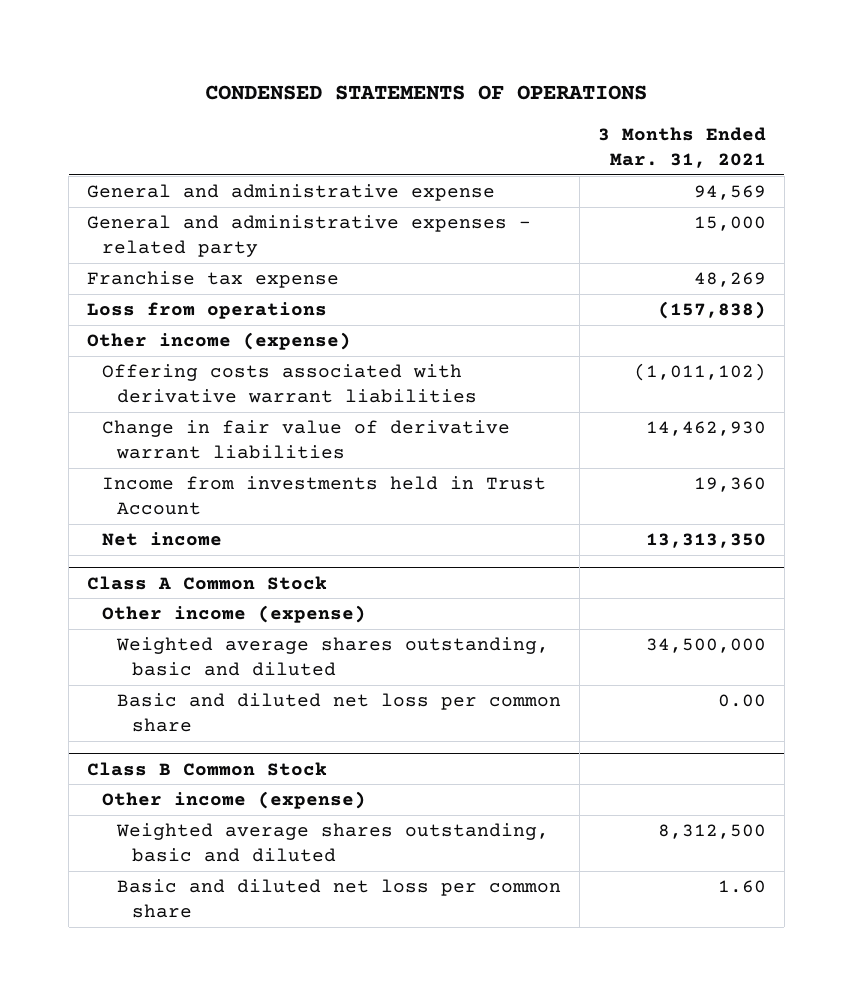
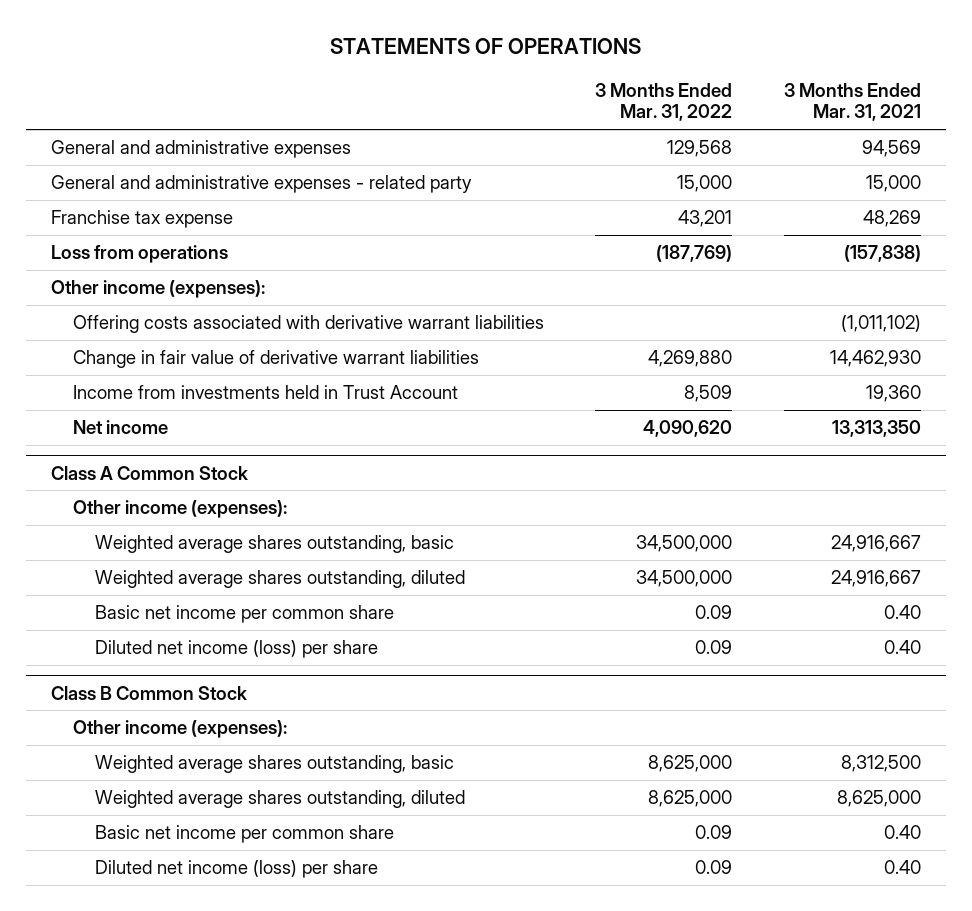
- CONDENSED STATEMENTS OF OPERATIONS
+ STATEMENTS OF OPERATIONS
- | 3 Months Ended Mar. 31, 2021
+ | 3 Months Ended Mar. 31, 2022 | 3 Months Ended Mar. 31, 2021
- General and administrative expense | 94,569
+ General and administrative expenses | 129,568 | 94,569
- Other income (expense)
+ Other income (expenses):
@ Class A Common Stock
- Other income (expense)
- Weighted average shares outstanding, basic and diluted | 34,500,000
- Basic and diluted net loss per common share | 0.00
+ Other income (expenses):
+ Weighted average shares outstanding, basic | 34,500,000 | 24,916,667
+ Weighted average shares outstanding, diluted | 34,500,000 | 24,916,667
+ Basic net income per common share | 0.09 | 0.40
+ Diluted net income (loss) per share | 0.09 | 0.40
@ Class B Common Stock
- Other income (expense)
- Weighted average shares outstanding, basic and diluted | 8,312,500
- Basic and diluted net loss per common share | 1.60
+ Other income (expenses):
+ Weighted average shares outstanding, basic | 8,625,000 | 8,312,500
+ Weighted average shares outstanding, diluted | 8,625,000 | 8,625,000
+ Basic net income per common share | 0.09 | 0.40
+ Diluted net income (loss) per share | 0.09 | 0.40

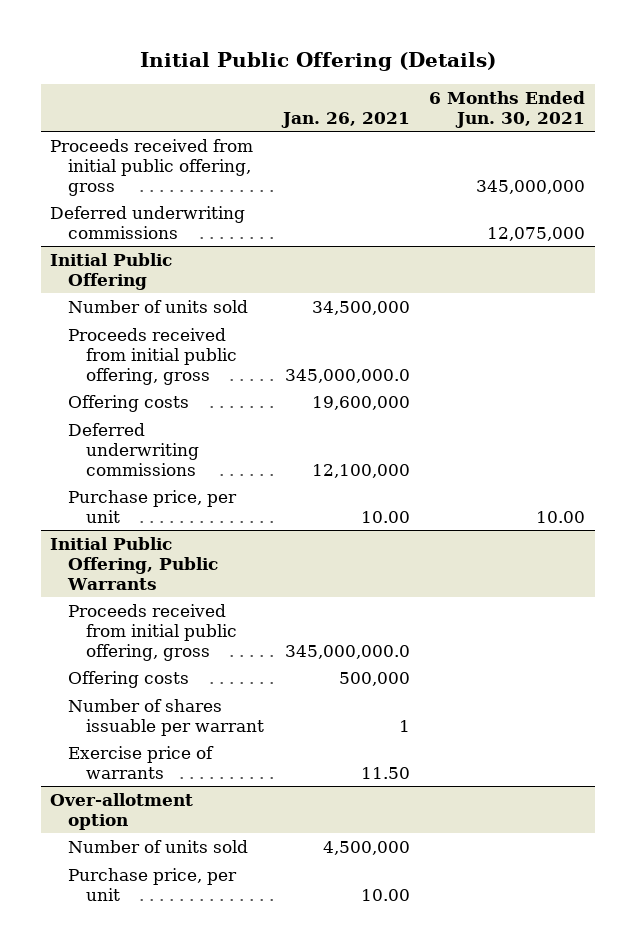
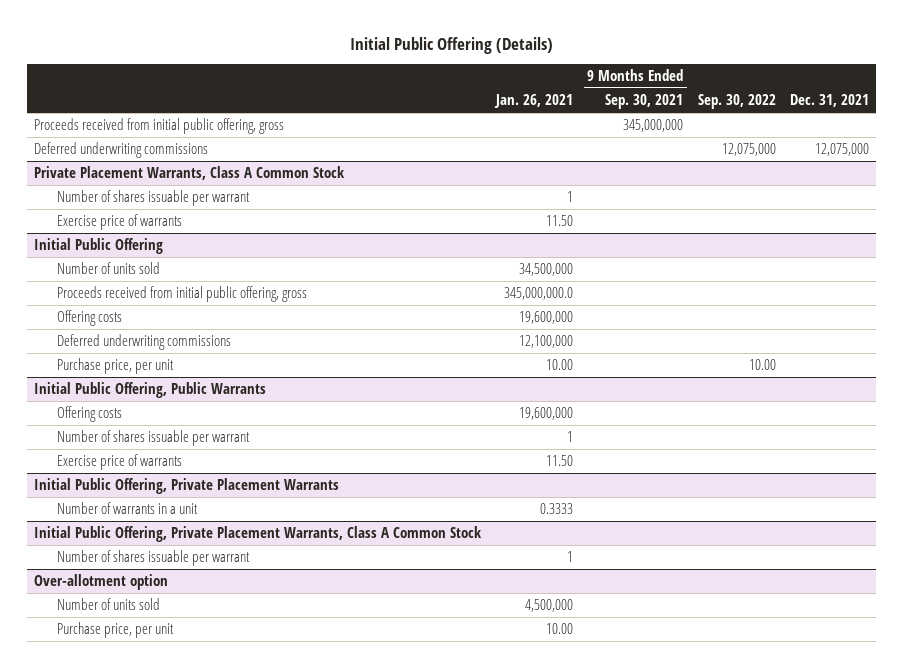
- | Jan. 26, 2021 | 6 Months Ended Jun. 30, 2021
+ | Jan. 26, 2021 | 9 Months Ended Sep. 30, 2021 | Sep. 30, 2022 | Dec. 31, 2021
+ Private Placement Warrants, Class A Common Stock
+ Number of shares issuable per warrant | 1 | | |
+ Exercise price of warrants | 11.50 | | |
@ Initial Public Offering, Public Warrants
- Proceeds received from initial public offering, gross | 345,000,000.0 |
- Offering costs | 500,000 |
+ Offering costs | 19,600,000 | | |
+ Initial Public Offering, Private Placement Warrants
+ Number of warrants in a unit | 0.3333 | | |
+ Initial Public Offering, Private Placement Warrants, Class A Common Stock
+ Number of shares issuable per warrant | 1 | | |

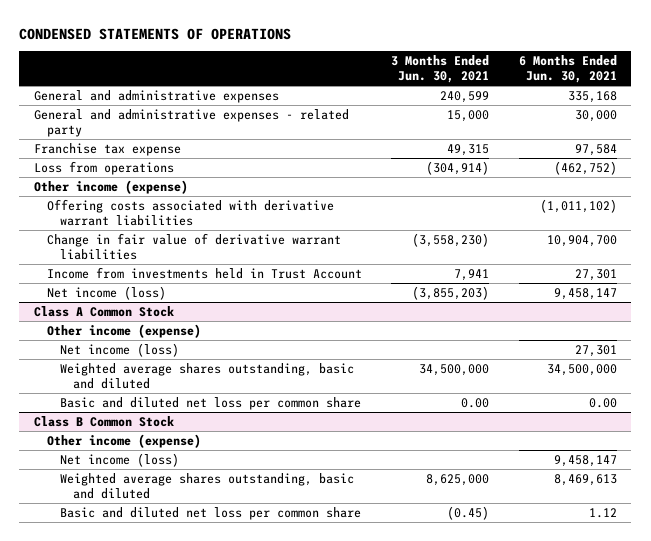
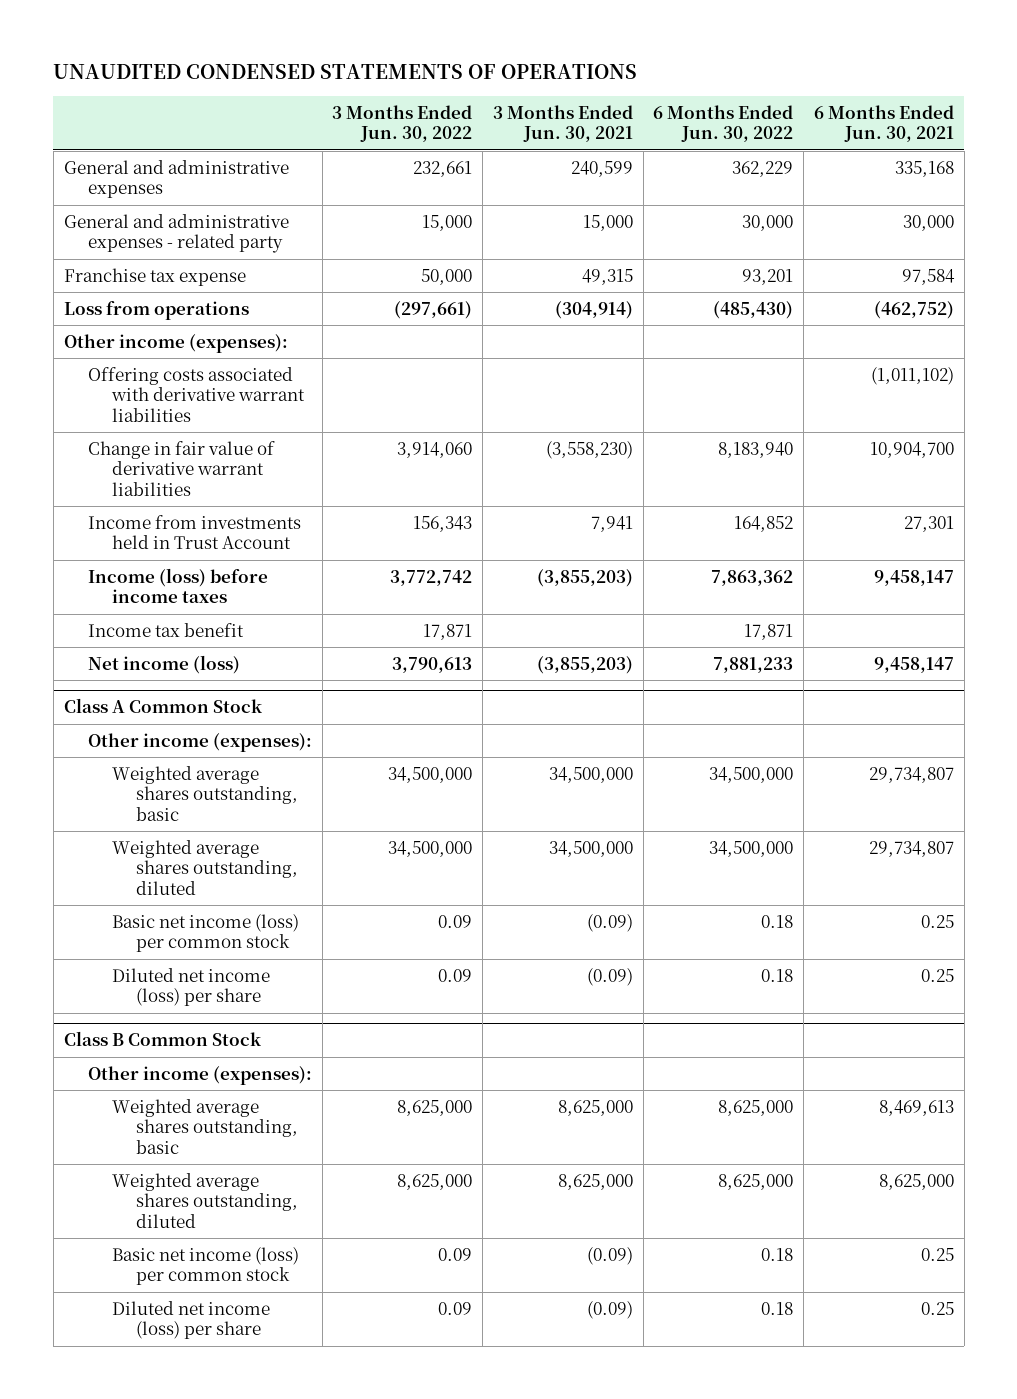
- CONDENSED STATEMENTS OF OPERATIONS
+ UNAUDITED CONDENSED STATEMENTS OF OPERATIONS
- | 3 Months Ended Jun. 30, 2021 | 6 Months Ended Jun. 30, 2021
+ | 3 Months Ended Jun. 30, 2022 | 3 Months Ended Jun. 30, 2021 | 6 Months Ended Jun. 30, 2022 | 6 Months Ended Jun. 30, 2021
- Other income (expense)
+ Other income (expenses):
+ Income (loss) before income taxes | 3,772,742 | (3,855,203) | 7,863,362 | 9,458,147
+ Income tax benefit | 17,871 | | 17,871 |
@ Class A Common Stock
- Other income (expense)
- Net income (loss) | | 27,301
- Weighted average shares outstanding, basic and diluted | 34,500,000 | 34,500,000
- Basic and diluted net loss per common share | 0.00 | 0.00
+ Other income (expenses):
+ Weighted average shares outstanding, basic | 34,500,000 | 34,500,000 | 34,500,000 | 29,734,807
+ Weighted average shares outstanding, diluted | 34,500,000 | 34,500,000 | 34,500,000 | 29,734,807
+ Basic net income (loss) per common stock | 0.09 | (0.09) | 0.18 | 0.25
+ Diluted net income (loss) per share | 0.09 | (0.09) | 0.18 | 0.25
@ Class B Common Stock
- Other income (expense)
- Net income (loss) | | 9,458,147
- Weighted average shares outstanding, basic and diluted | 8,625,000 | 8,469,613
- Basic and diluted net loss per common share | (0.45) | 1.12
+ Other income (expenses):
+ Weighted average shares outstanding, basic | 8,625,000 | 8,625,000 | 8,625,000 | 8,469,613
+ Weighted average shares outstanding, diluted | 8,625,000 | 8,625,000 | 8,625,000 | 8,625,000
+ Basic net income (loss) per common stock | 0.09 | (0.09) | 0.18 | 0.25
+ Diluted net income (loss) per share | 0.09 | (0.09) | 0.18 | 0.25

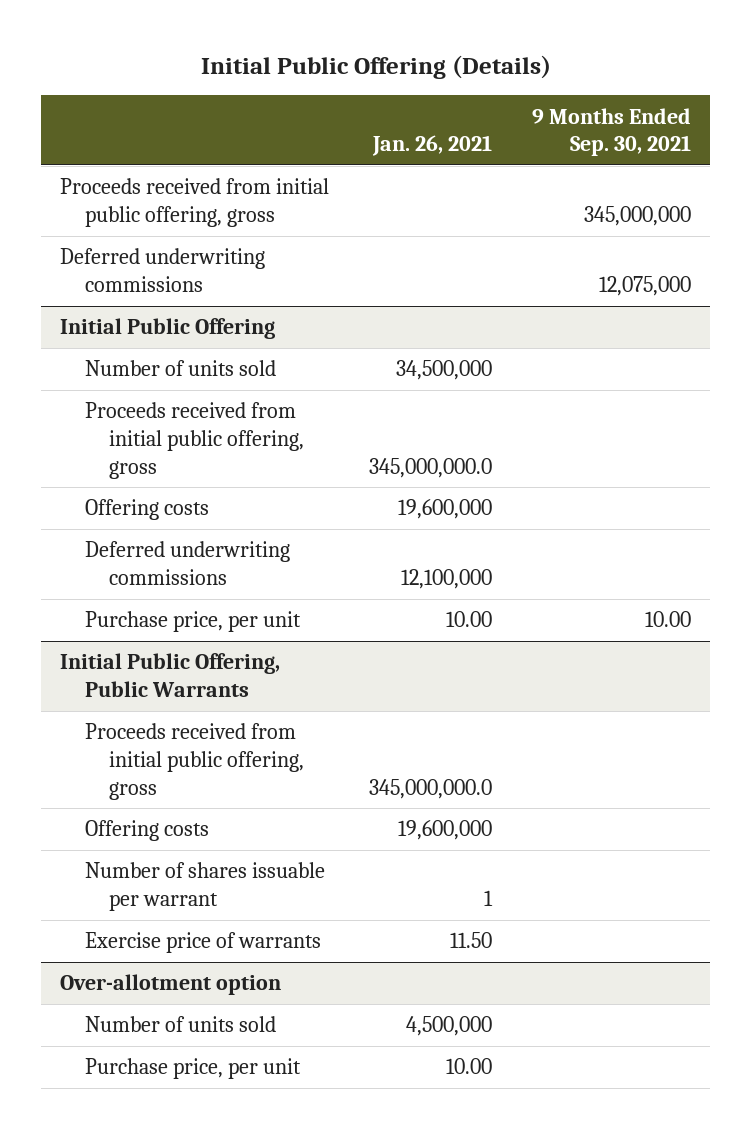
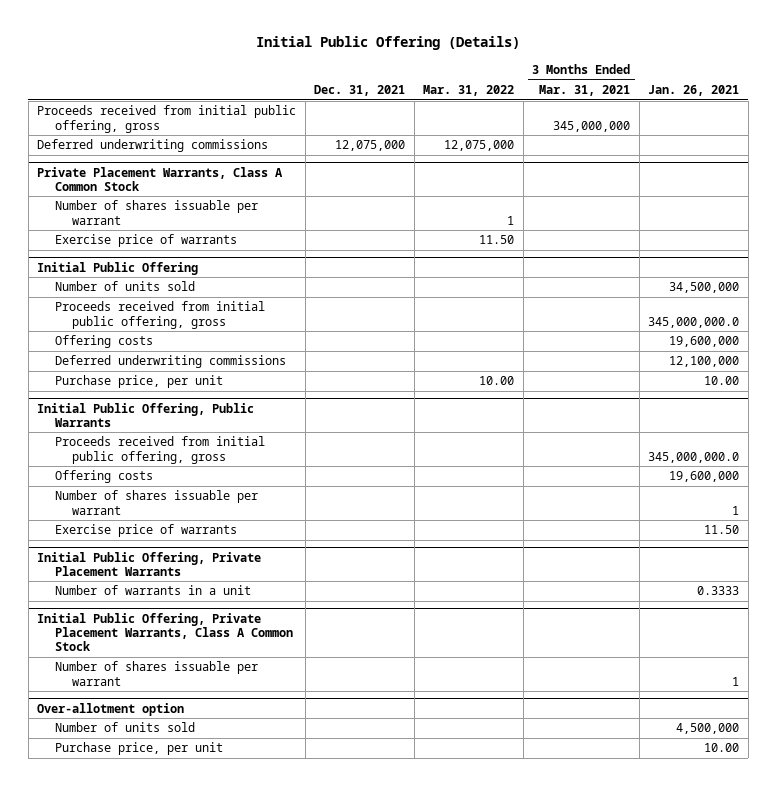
- | Jan. 26, 2021 | 9 Months Ended Sep. 30, 2021
+ | Dec. 31, 2021 | Mar. 31, 2022 | 3 Months Ended Mar. 31, 2021 | Jan. 26, 2021
+ Private Placement Warrants, Class A Common Stock
+ Number of shares issuable per warrant | | 1 | |
+ Exercise price of warrants | | 11.50 | |
+ Initial Public Offering, Private Placement Warrants
+ Number of warrants in a unit | | | | 0.3333
+ Initial Public Offering, Private Placement Warrants, Class A Common Stock
+ Number of shares issuable per warrant | | | | 1

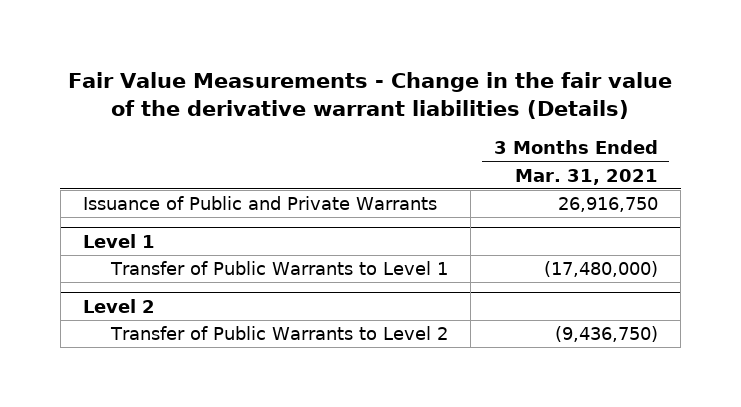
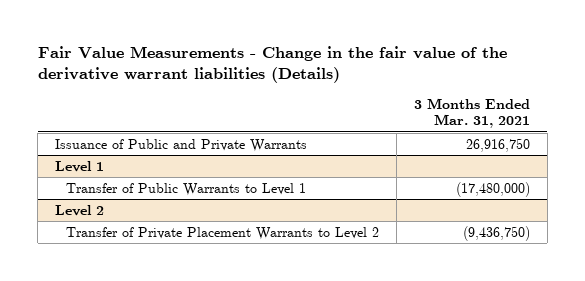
@ Level 2
- Transfer of Public Warrants to Level 2 | (9,436,750)
+ Transfer of Private Placement Warrants to Level 2 | (9,436,750)

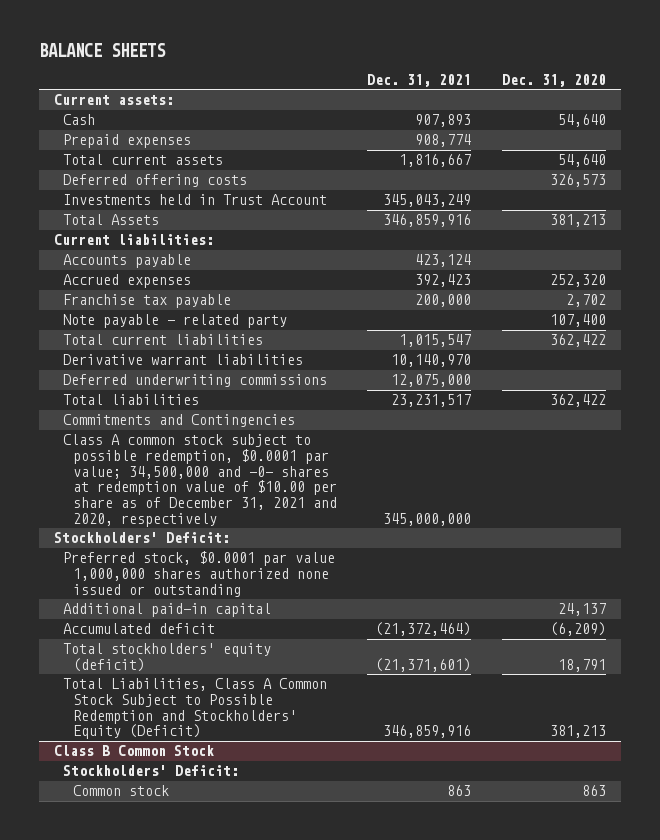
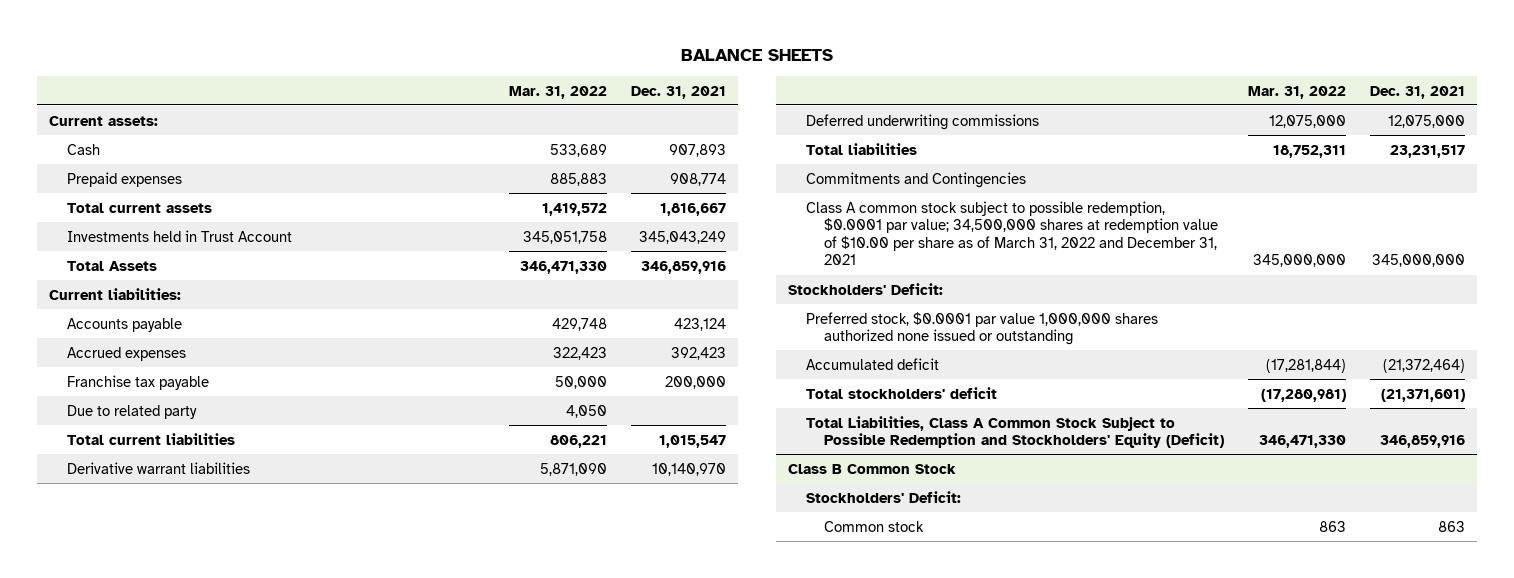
- | Dec. 31, 2021 | Dec. 31, 2020
+ | Mar. 31, 2022 | Dec. 31, 2021
- Deferred offering costs | | 326,573
- Note payable - related party | | 107,400
+ Due to related party | 4,050 |
- Class A common stock subject to possible redemption, $0.0001 par value; 34,500,000 and -0- shares at redemption value of $10.00 per share as of December 31, 2021 and 2020, respectively | 345,000,000 |
+ Class A common stock subject to possible redemption, $0.0001 par value; 34,500,000 shares at redemption value of $10.00 per share as of March 31, 2022 and December 31, 2021 | 345,000,000 | 345,000,000
- Additional paid-in capital | | 24,137
- Total stockholders' equity (deficit) | (21,371,601) | 18,791
+ Total stockholders' deficit | (17,280,981) | (21,371,601)

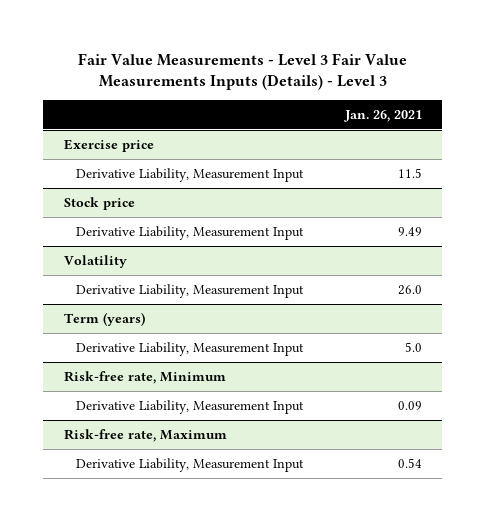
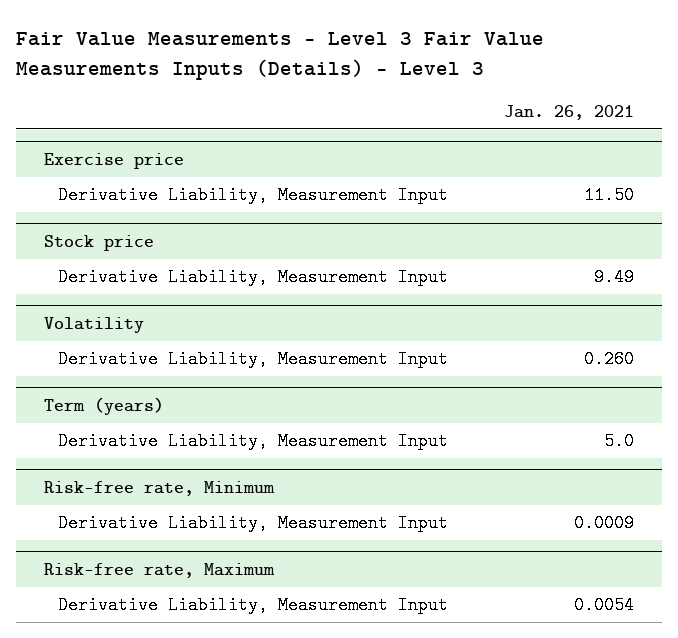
@ Exercise price
- Derivative Liability, Measurement Input | 11.5
+ Derivative Liability, Measurement Input | 11.50
@ Volatility
- Derivative Liability, Measurement Input | 26.0
+ Derivative Liability, Measurement Input | 0.260
@ Risk-free rate, Minimum
- Derivative Liability, Measurement Input | 0.09
+ Derivative Liability, Measurement Input | 0.0009
@ Risk-free rate, Maximum
- Derivative Liability, Measurement Input | 0.54
+ Derivative Liability, Measurement Input | 0.0054

